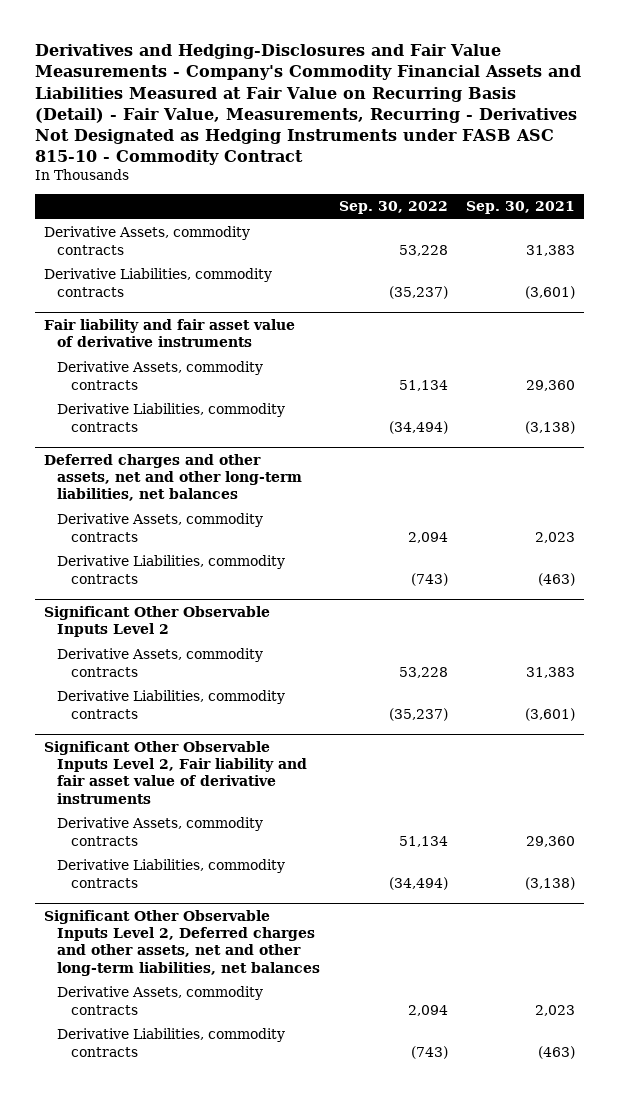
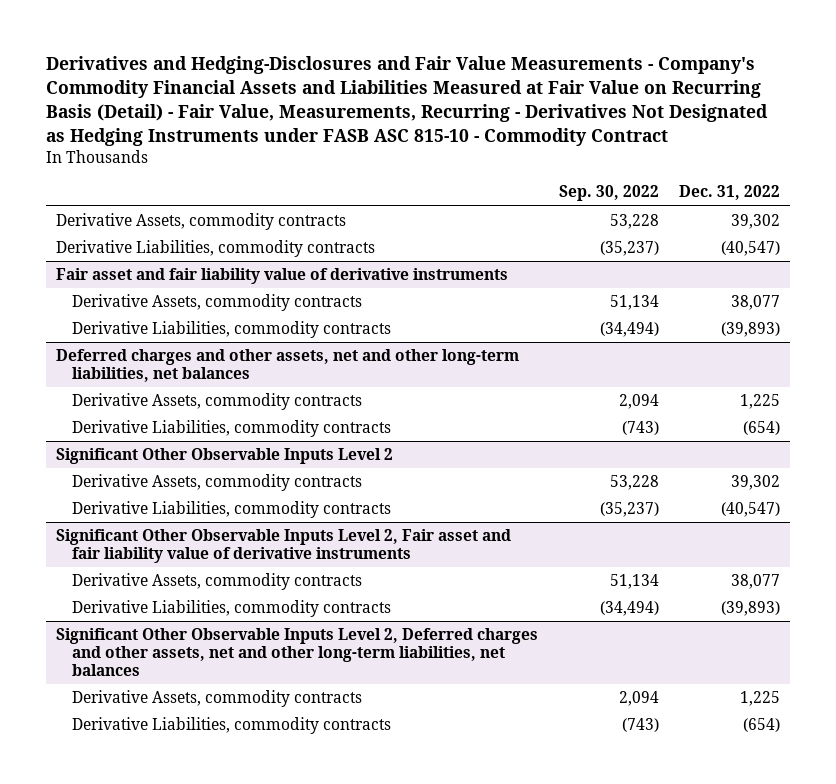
- | Sep. 30, 2022 | Sep. 30, 2021
+ | Sep. 30, 2022 | Dec. 31, 2022
- Fair liability and fair asset value of derivative instruments
+ Fair asset and fair liability value of derivative instruments
- Significant Other Observable Inputs Level 2, Fair liability and fair asset value of derivative instruments
+ Significant Other Observable Inputs Level 2, Fair asset and fair liability value of derivative instruments

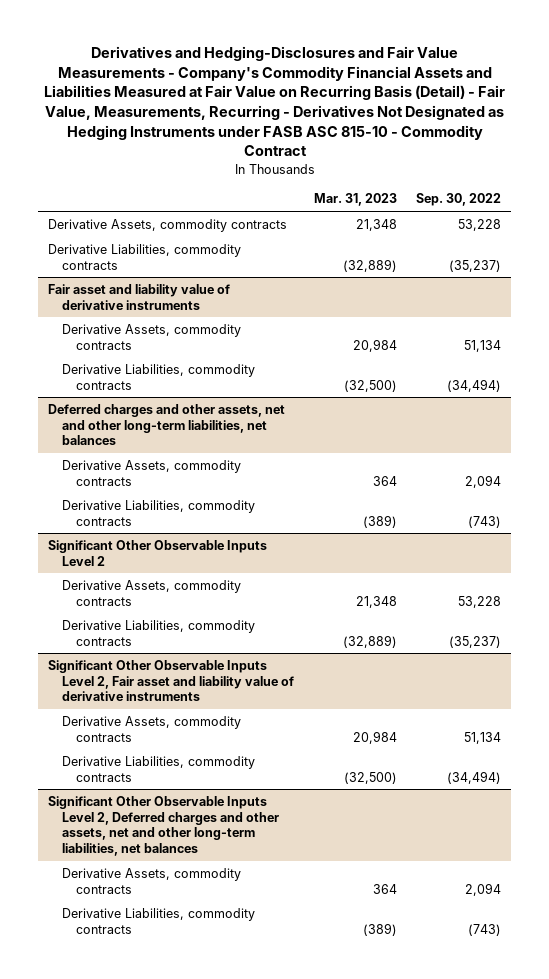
- | Sep. 30, 2022 | Dec. 31, 2022
+ | Mar. 31, 2023 | Sep. 30, 2022
- Fair asset and fair liability value of derivative instruments
+ Fair asset and liability value of derivative instruments
- Significant Other Observable Inputs Level 2, Fair asset and fair liability value of derivative instruments
+ Significant Other Observable Inputs Level 2, Fair asset and liability value of derivative instruments

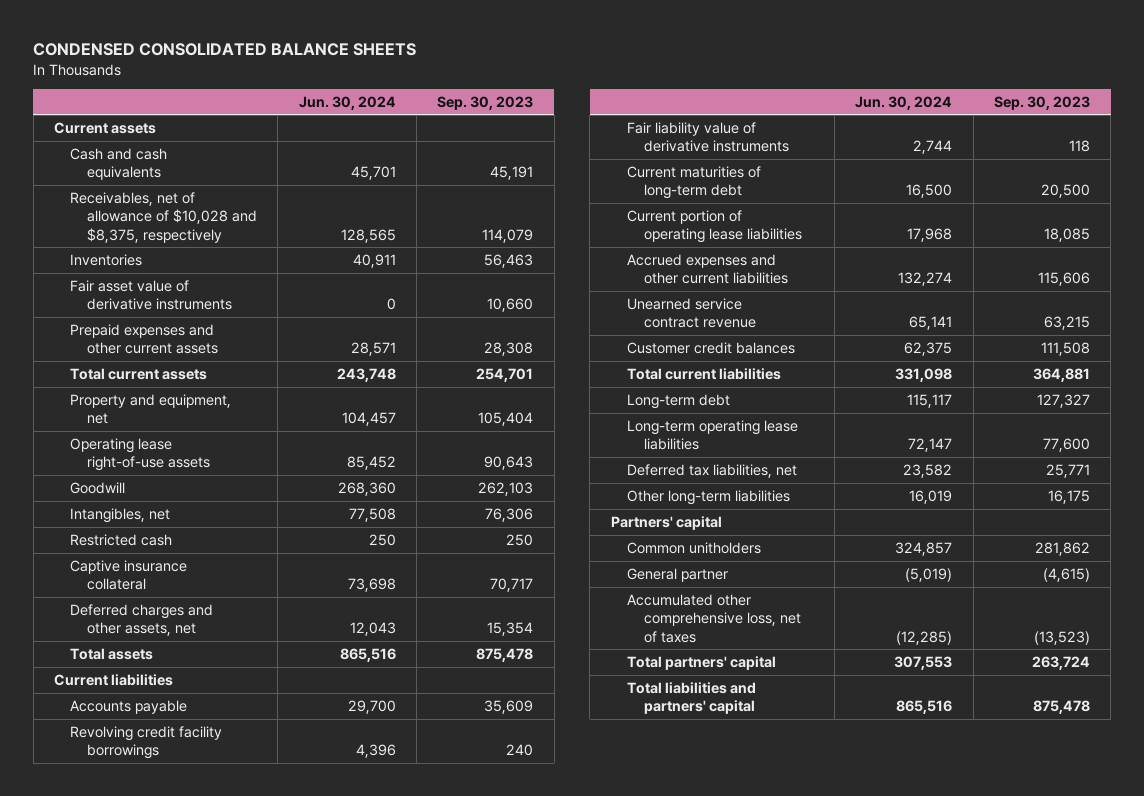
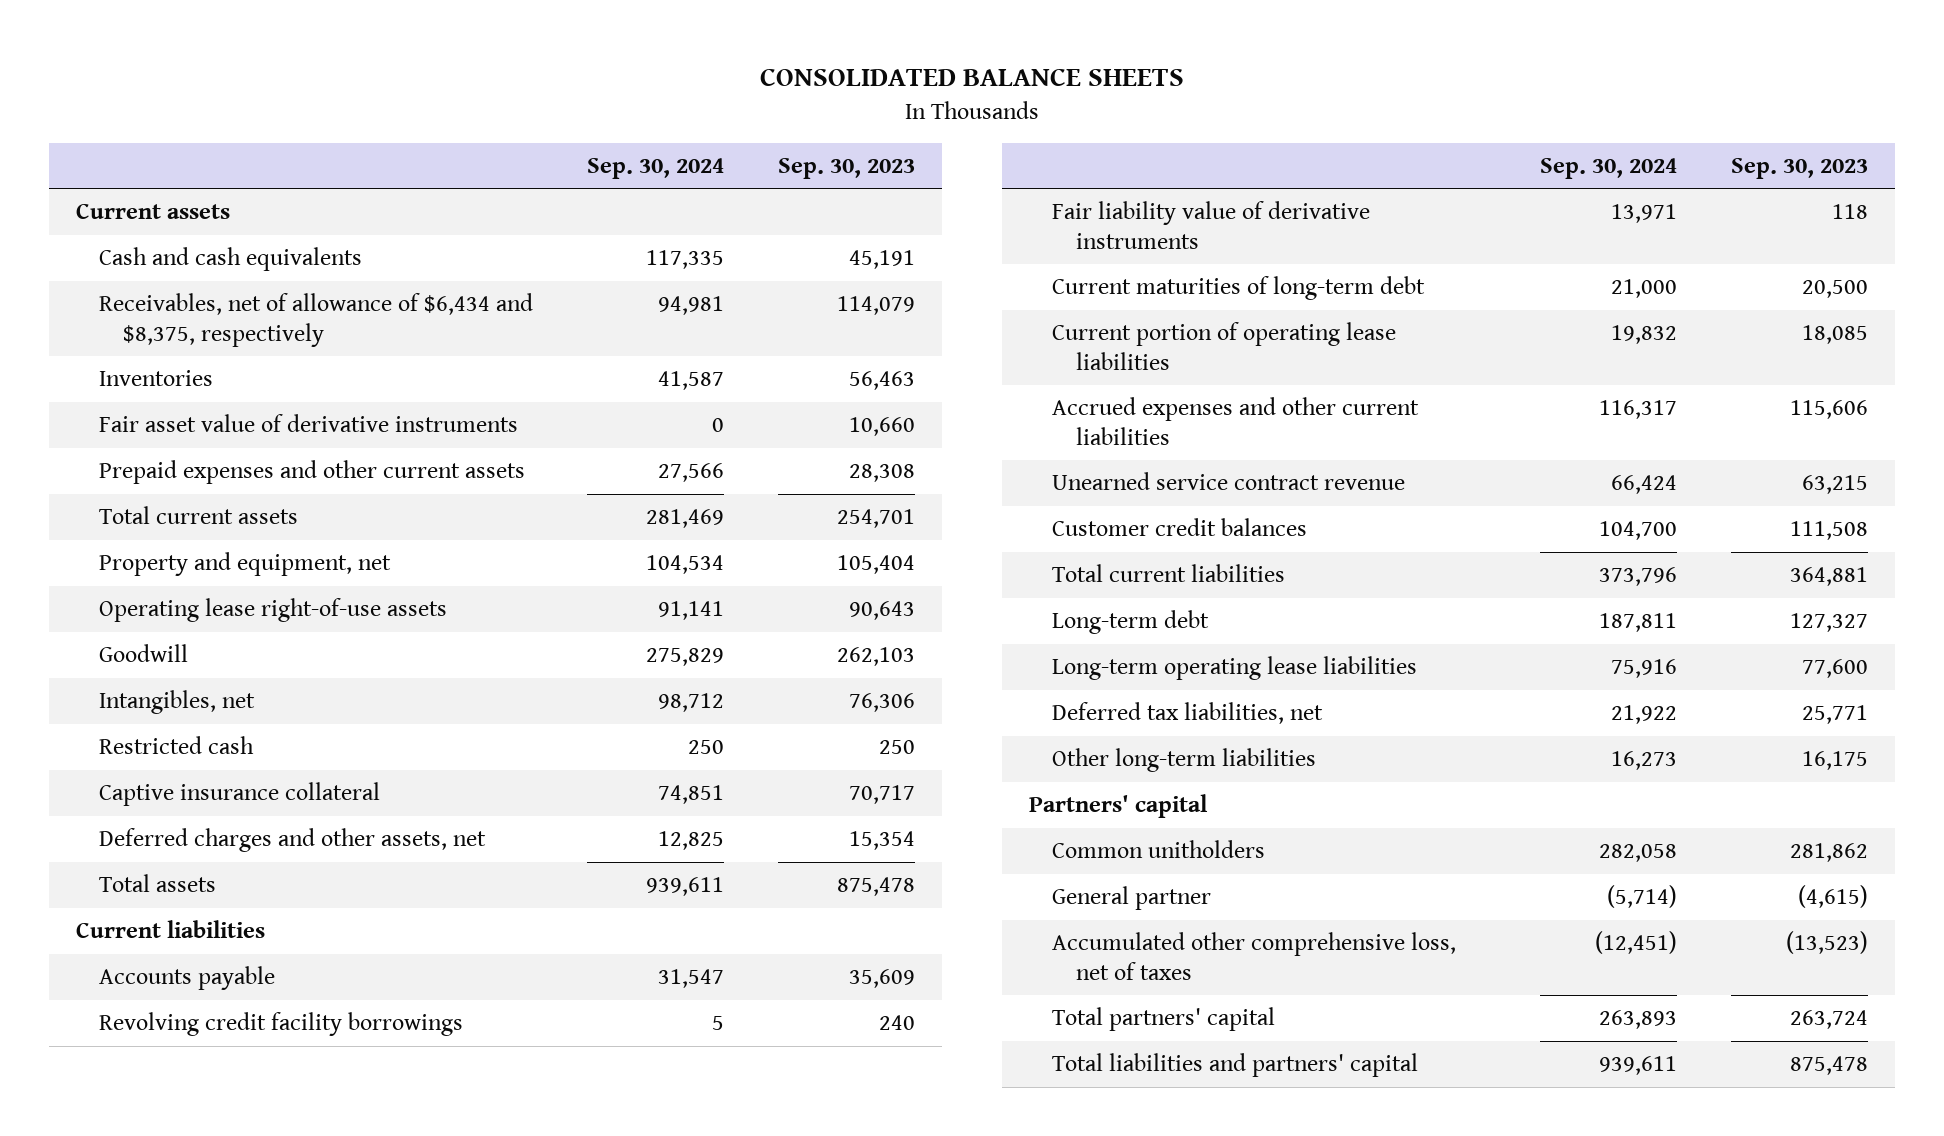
- CONDENSED CONSOLIDATED BALANCE SHEETS
+ CONSOLIDATED BALANCE SHEETS
- | Jun. 30, 2024 | Sep. 30, 2023
+ | Sep. 30, 2024 | Sep. 30, 2023
- Receivables, net of allowance of $10,028 and $8,375, respectively | 128,565 | 114,079
+ Receivables, net of allowance of $6,434 and $8,375, respectively | 94,981 | 114,079

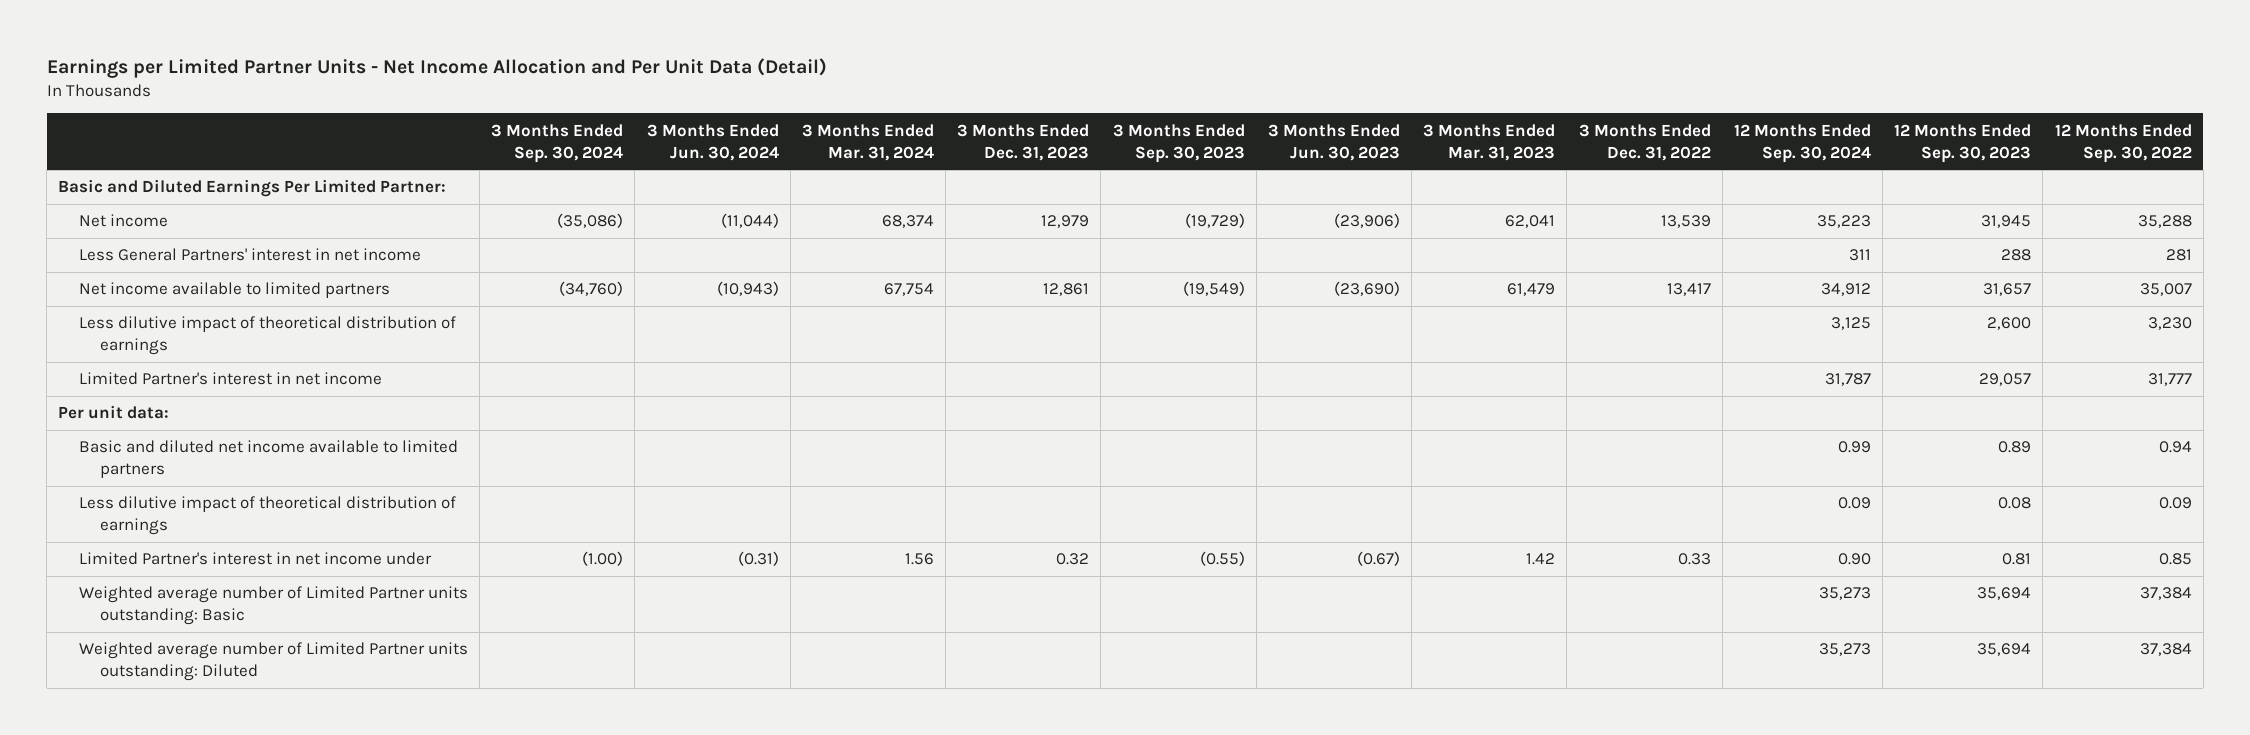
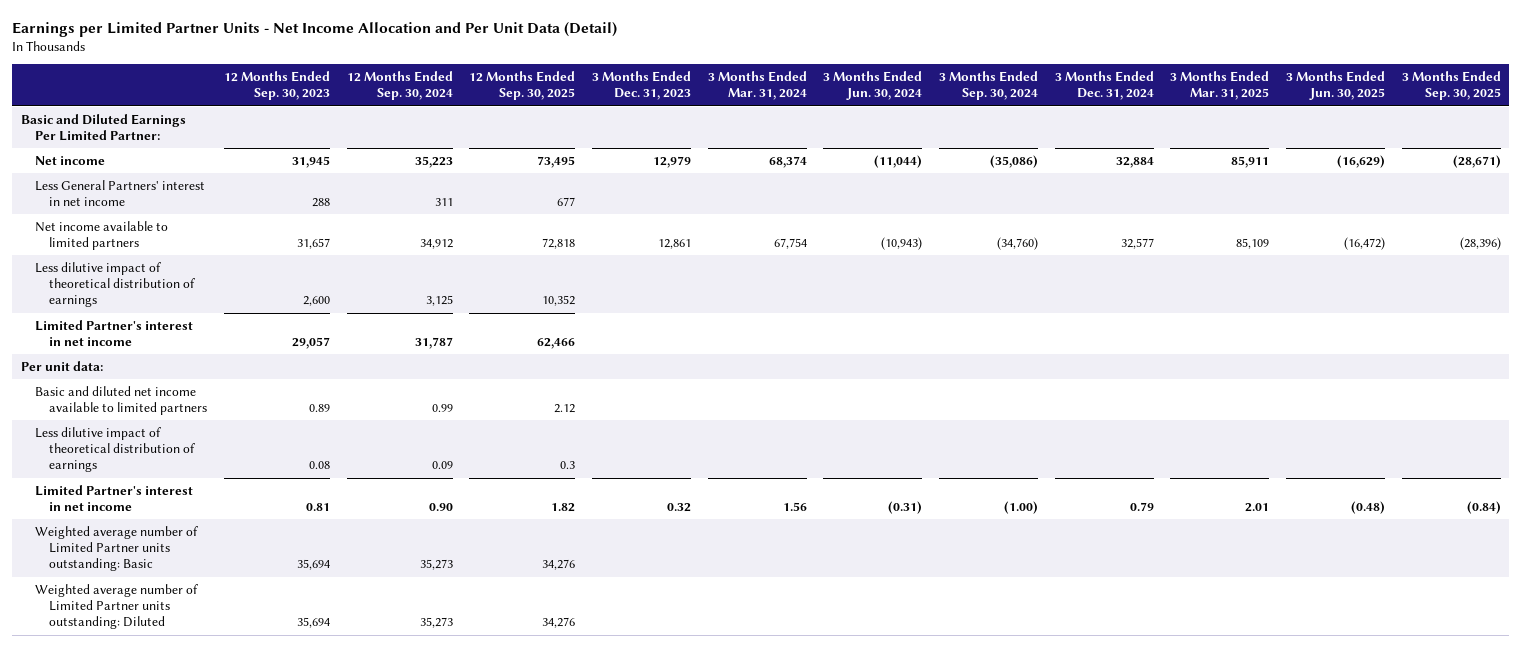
- | 3 Months Ended Sep. 30, 2024 | 3 Months Ended Jun. 30, 2024 | 3 Months Ended Mar. 31, 2024 | 3 Months Ended Dec. 31, 2023 | 3 Months Ended Sep. 30, 2023 | 3 Months Ended Jun. 30, 2023 | 3 Months Ended Mar. 31, 2023 | 3 Months Ended Dec. 31, 2022 | 12 Months Ended Sep. 30, 2024 | 12 Months Ended Sep. 30, 2023 | 12 Months Ended Sep. 30, 2022
+ | 12 Months Ended Sep. 30, 2023 | 12 Months Ended Sep. 30, 2024 | 12 Months Ended Sep. 30, 2025 | 3 Months Ended Dec. 31, 2023 | 3 Months Ended Mar. 31, 2024 | 3 Months Ended Jun. 30, 2024 | 3 Months Ended Sep. 30, 2024 | 3 Months Ended Dec. 31, 2024 | 3 Months Ended Mar. 31, 2025 | 3 Months Ended Jun. 30, 2025 | 3 Months Ended Sep. 30, 2025
- Limited Partner's interest in net income under | (1.00) | (0.31) | 1.56 | 0.32 | (0.55) | (0.67) | 1.42 | 0.33 | 0.90 | 0.81 | 0.85
+ Limited Partner's interest in net income | 0.81 | 0.90 | 1.82 | 0.32 | 1.56 | (0.31) | (1.00) | 0.79 | 2.01 | (0.48) | (0.84)

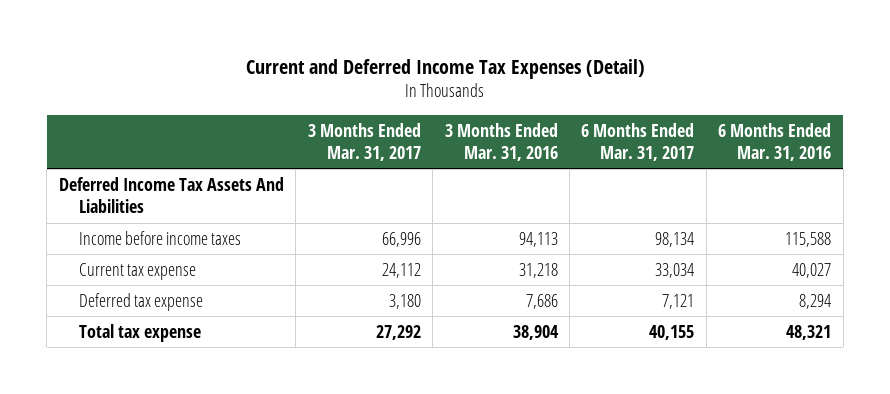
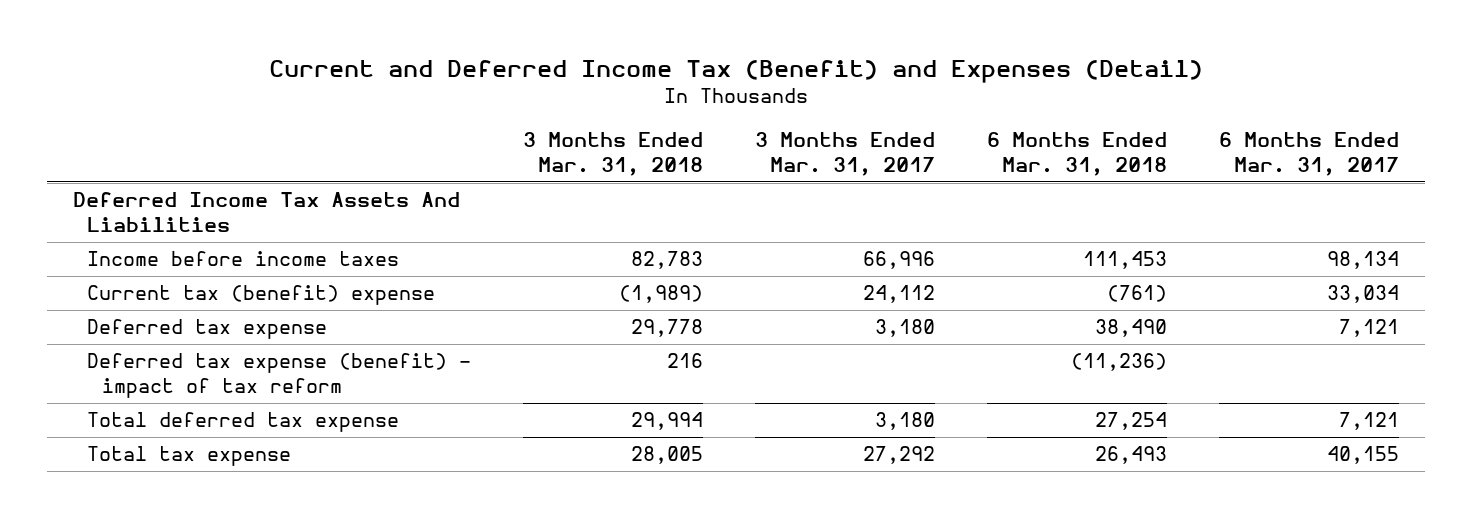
- Current and Deferred Income Tax Expenses (Detail)
+ Current and Deferred Income Tax (Benefit) and Expenses (Detail)
- | 3 Months Ended Mar. 31, 2017 | 3 Months Ended Mar. 31, 2016 | 6 Months Ended Mar. 31, 2017 | 6 Months Ended Mar. 31, 2016
+ | 3 Months Ended Mar. 31, 2018 | 3 Months Ended Mar. 31, 2017 | 6 Months Ended Mar. 31, 2018 | 6 Months Ended Mar. 31, 2017
- Current tax expense | 24,112 | 31,218 | 33,034 | 40,027
+ Current tax (benefit) expense | (1,989) | 24,112 | (761) | 33,034
+ Deferred tax expense (benefit) - impact of tax reform | 216 | | (11,236) |
+ Total deferred tax expense | 29,994 | 3,180 | 27,254 | 7,121

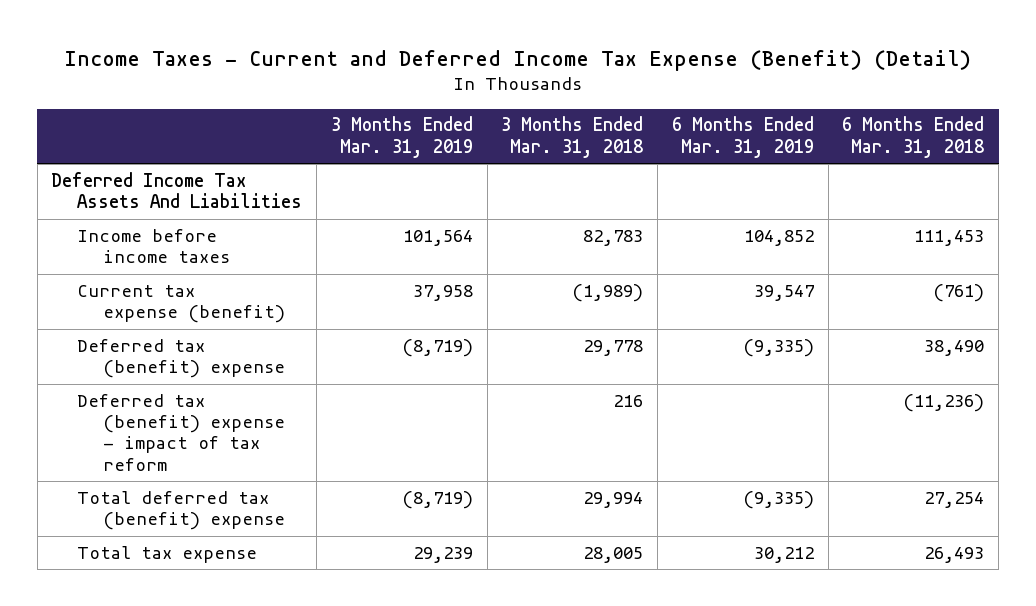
- Current and Deferred Income Tax (Benefit) and Expenses (Detail)
+ Income Taxes - Current and Deferred Income Tax Expense (Benefit) (Detail)
- | 3 Months Ended Mar. 31, 2018 | 3 Months Ended Mar. 31, 2017 | 6 Months Ended Mar. 31, 2018 | 6 Months Ended Mar. 31, 2017
+ | 3 Months Ended Mar. 31, 2019 | 3 Months Ended Mar. 31, 2018 | 6 Months Ended Mar. 31, 2019 | 6 Months Ended Mar. 31, 2018
- Current tax (benefit) expense | (1,989) | 24,112 | (761) | 33,034
- Deferred tax expense | 29,778 | 3,180 | 38,490 | 7,121
- Deferred tax expense (benefit) - impact of tax reform | 216 | | (11,236) |
- Total deferred tax expense | 29,994 | 3,180 | 27,254 | 7,121
+ Current tax expense (benefit) | 37,958 | (1,989) | 39,547 | (761)
+ Deferred tax (benefit) expense | (8,719) | 29,778 | (9,335) | 38,490
+ Deferred tax (benefit) expense - impact of tax reform | | 216 | | (11,236)
+ Total deferred tax (benefit) expense | (8,719) | 29,994 | (9,335) | 27,254

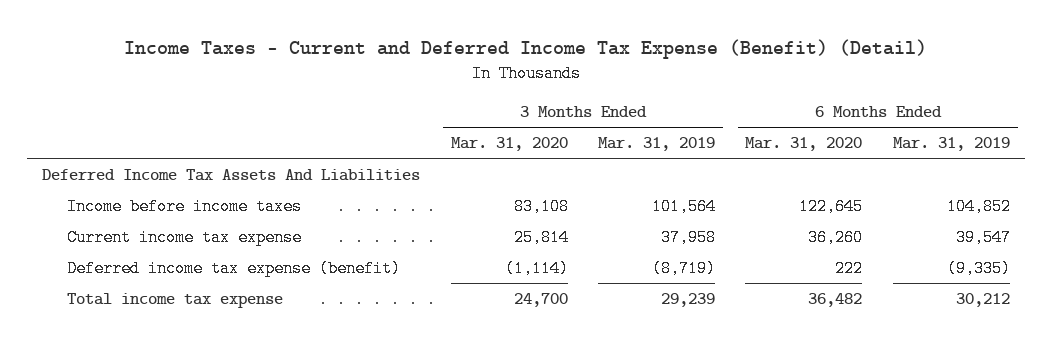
- | 3 Months Ended Mar. 31, 2019 | 3 Months Ended Mar. 31, 2018 | 6 Months Ended Mar. 31, 2019 | 6 Months Ended Mar. 31, 2018
+ | 3 Months Ended Mar. 31, 2020 | 3 Months Ended Mar. 31, 2019 | 6 Months Ended Mar. 31, 2020 | 6 Months Ended Mar. 31, 2019
- Current tax expense (benefit) | 37,958 | (1,989) | 39,547 | (761)
- Deferred tax (benefit) expense | (8,719) | 29,778 | (9,335) | 38,490
- Deferred tax (benefit) expense - impact of tax reform | | 216 | | (11,236)
- Total deferred tax (benefit) expense | (8,719) | 29,994 | (9,335) | 27,254
- Total tax expense | 29,239 | 28,005 | 30,212 | 26,493
+ Current income tax expense | 25,814 | 37,958 | 36,260 | 39,547
+ Deferred income tax expense (benefit) | (1,114) | (8,719) | 222 | (9,335)
+ Total income tax expense | 24,700 | 29,239 | 36,482 | 30,212

